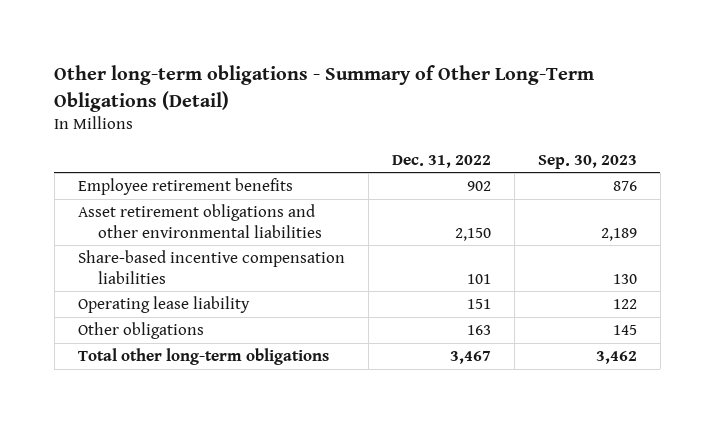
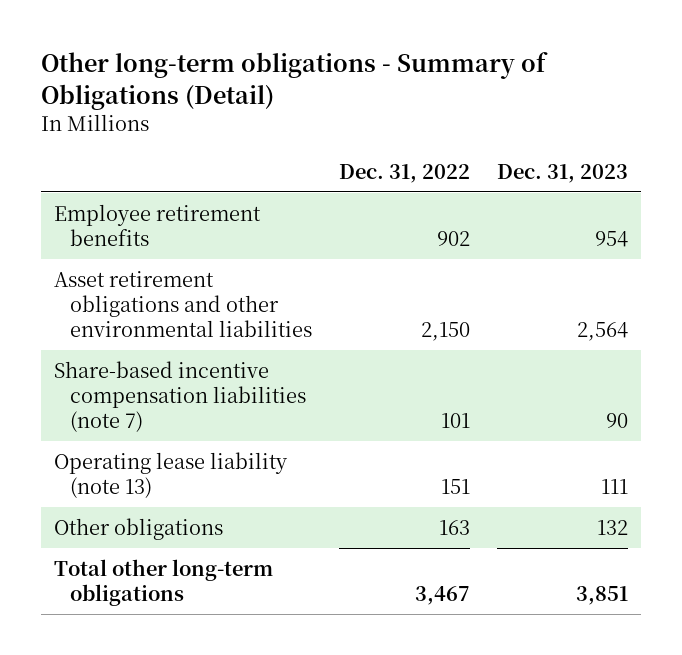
- Other long-term obligations - Summary of Other Long-Term Obligations (Detail)
+ Other long-term obligations - Summary of Obligations (Detail)
- | Dec. 31, 2022 | Sep. 30, 2023
+ | Dec. 31, 2022 | Dec. 31, 2023
- Share-based incentive compensation liabilities | 101 | 130
- Operating lease liability | 151 | 122
+ Share-based incentive compensation liabilities (note 7) | 101 | 90
+ Operating lease liability (note 13) | 151 | 111

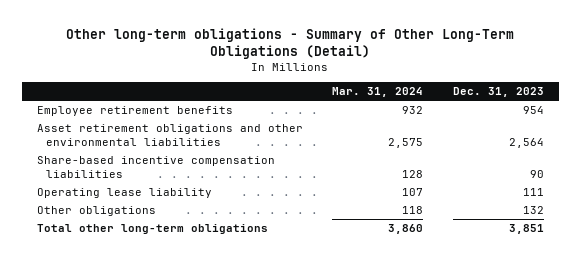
- Other long-term obligations - Summary of Obligations (Detail)
+ Other long-term obligations - Summary of Other Long-Term Obligations (Detail)
- | Dec. 31, 2022 | Dec. 31, 2023
+ | Mar. 31, 2024 | Dec. 31, 2023
- Share-based incentive compensation liabilities (note 7) | 101 | 90
- Operating lease liability (note 13) | 151 | 111
+ Share-based incentive compensation liabilities | 128 | 90
+ Operating lease liability | 107 | 111

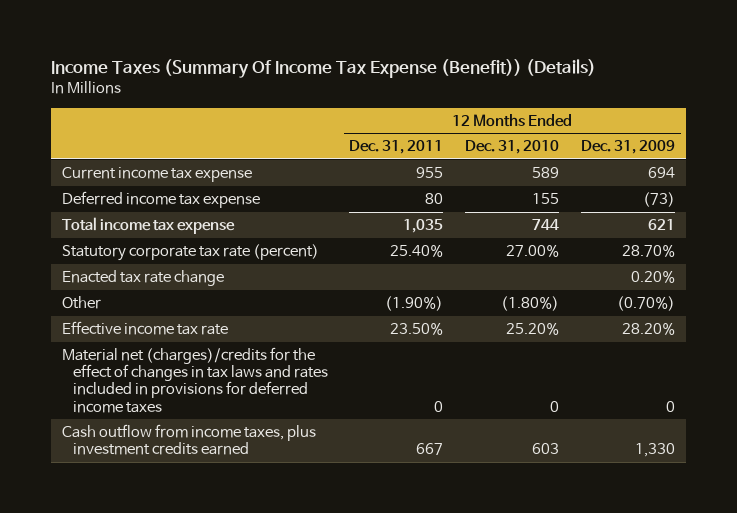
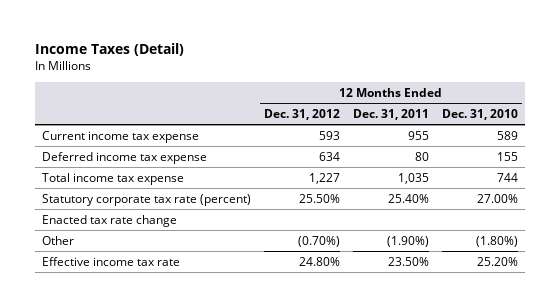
- Income Taxes (Summary Of Income Tax Expense (Benefit)) (Details)
+ Income Taxes (Detail)
- | 12 Months Ended Dec. 31, 2011 | 12 Months Ended Dec. 31, 2010 | 12 Months Ended Dec. 31, 2009
+ | 12 Months Ended Dec. 31, 2012 | 12 Months Ended Dec. 31, 2011 | 12 Months Ended Dec. 31, 2010
- Material net (charges)/credits for the effect of changes in tax laws and rates included in provisions for deferred income taxes | 0 | 0 | 0
- Cash outflow from income taxes, plus investment credits earned | 667 | 603 | 1,330

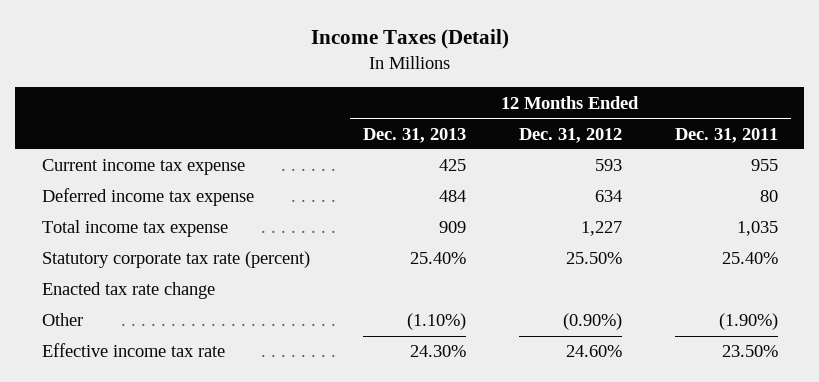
- | 12 Months Ended Dec. 31, 2012 | 12 Months Ended Dec. 31, 2011 | 12 Months Ended Dec. 31, 2010
+ | 12 Months Ended Dec. 31, 2013 | 12 Months Ended Dec. 31, 2012 | 12 Months Ended Dec. 31, 2011
- Other | (0.70%) | (1.90%) | (1.80%)
- Effective income tax rate | 24.80% | 23.50% | 25.20%
+ Other | (1.10%) | (0.90%) | (1.90%)
+ Effective income tax rate | 24.30% | 24.60% | 23.50%

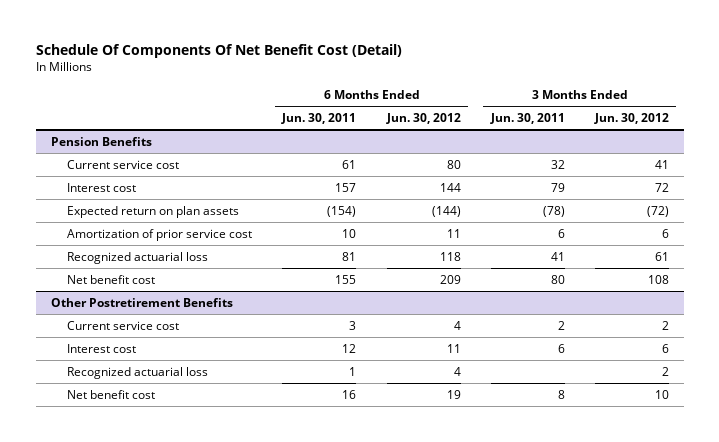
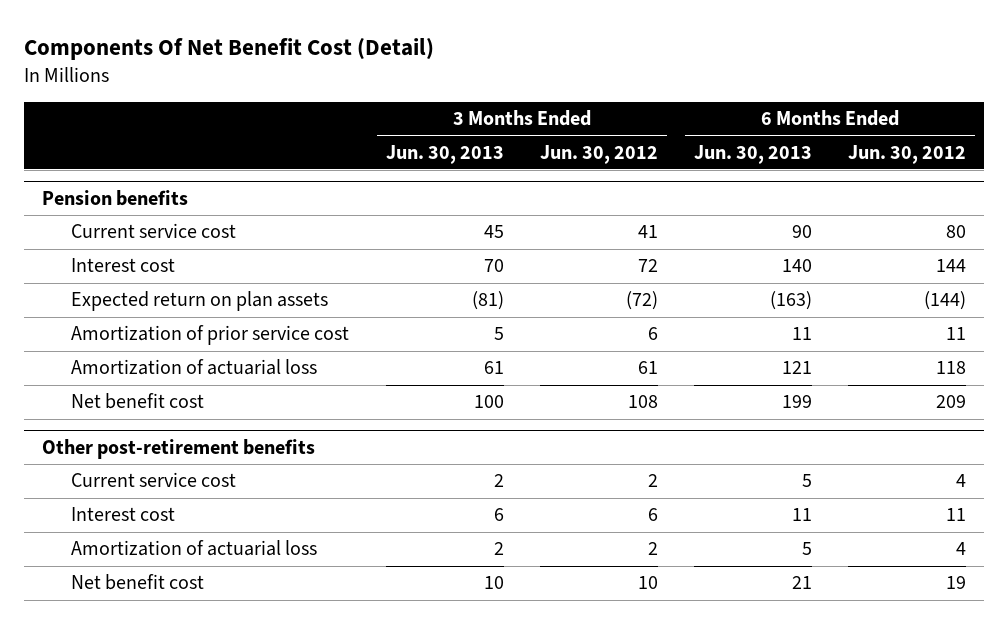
- Schedule Of Components Of Net Benefit Cost (Detail)
+ Components Of Net Benefit Cost (Detail)
- | 6 Months Ended Jun. 30, 2011 | 6 Months Ended Jun. 30, 2012 | 3 Months Ended Jun. 30, 2011 | 3 Months Ended Jun. 30, 2012
+ | 3 Months Ended Jun. 30, 2013 | 3 Months Ended Jun. 30, 2012 | 6 Months Ended Jun. 30, 2013 | 6 Months Ended Jun. 30, 2012
- Pension Benefits
+ Pension benefits
- Recognized actuarial loss | 81 | 118 | 41 | 61
+ Amortization of actuarial loss | 61 | 61 | 121 | 118
- Other Postretirement Benefits
+ Other post-retirement benefits
- Recognized actuarial loss | 1 | 4 | | 2
+ Amortization of actuarial loss | 2 | 2 | 5 | 4

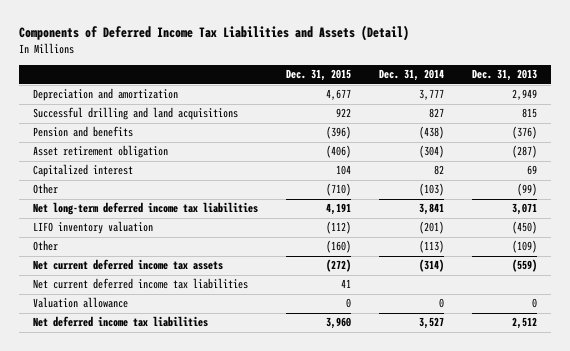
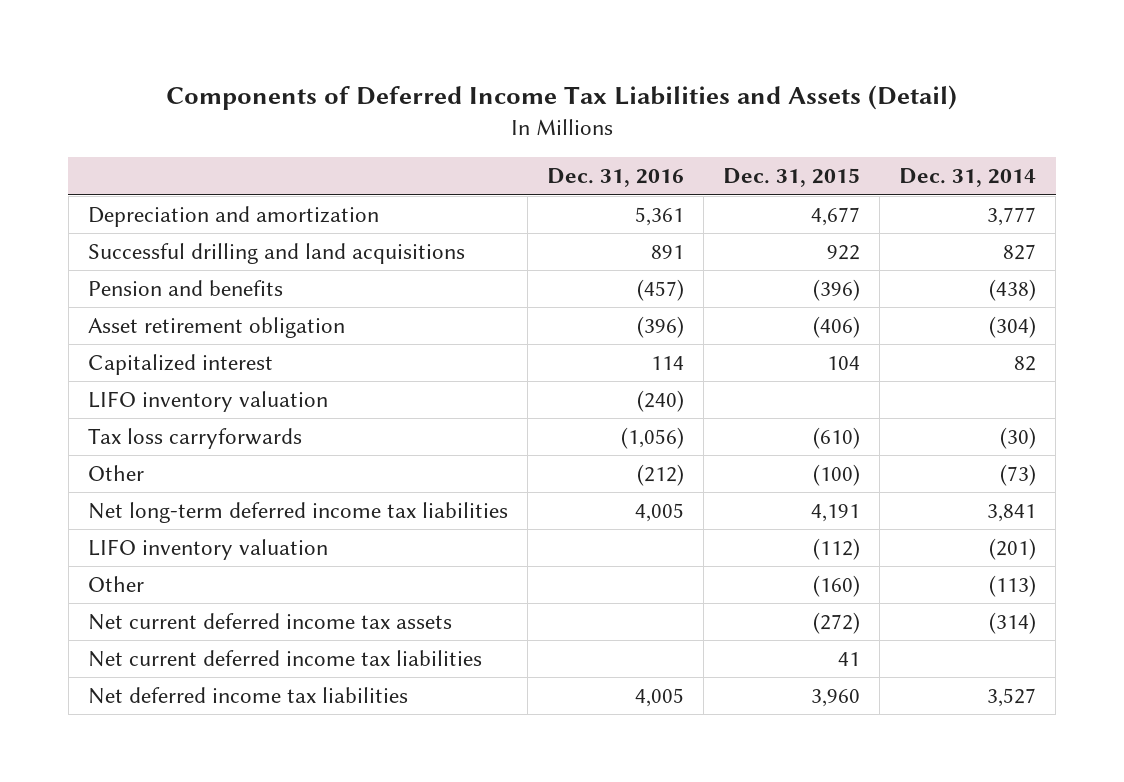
- | Dec. 31, 2015 | Dec. 31, 2014 | Dec. 31, 2013
+ | Dec. 31, 2016 | Dec. 31, 2015 | Dec. 31, 2014
- Other | (710) | (103) | (99)
+ LIFO inventory valuation | (240) | |
+ Tax loss carryforwards | (1,056) | (610) | (30)
+ Other | (212) | (100) | (73)
- Valuation allowance | 0 | 0 | 0

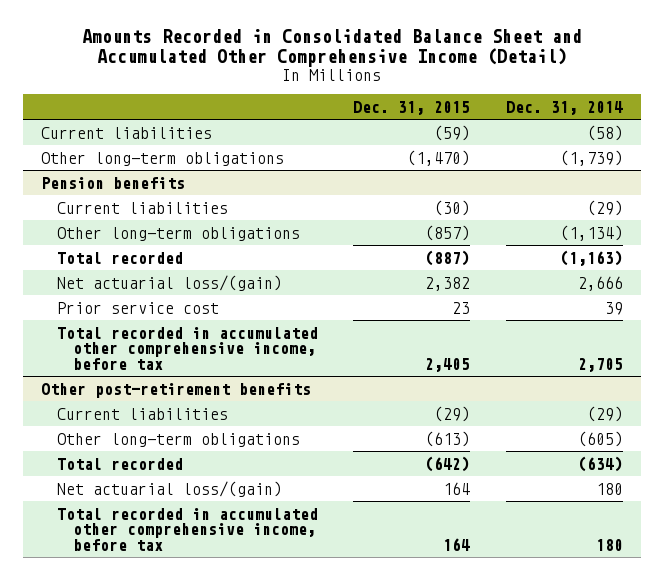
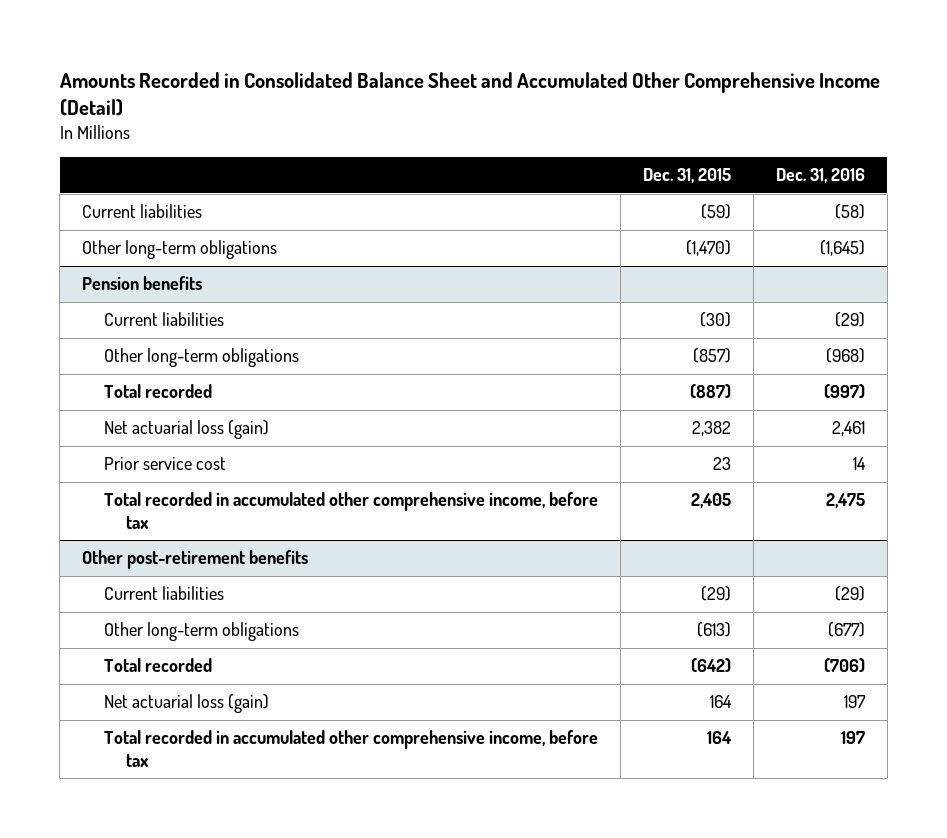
- | Dec. 31, 2015 | Dec. 31, 2014
+ | Dec. 31, 2015 | Dec. 31, 2016
@ Pension benefits
- Net actuarial loss/(gain) | 2,382 | 2,666
+ Net actuarial loss (gain) | 2,382 | 2,461
@ Other post-retirement benefits
- Net actuarial loss/(gain) | 164 | 180
+ Net actuarial loss (gain) | 164 | 197

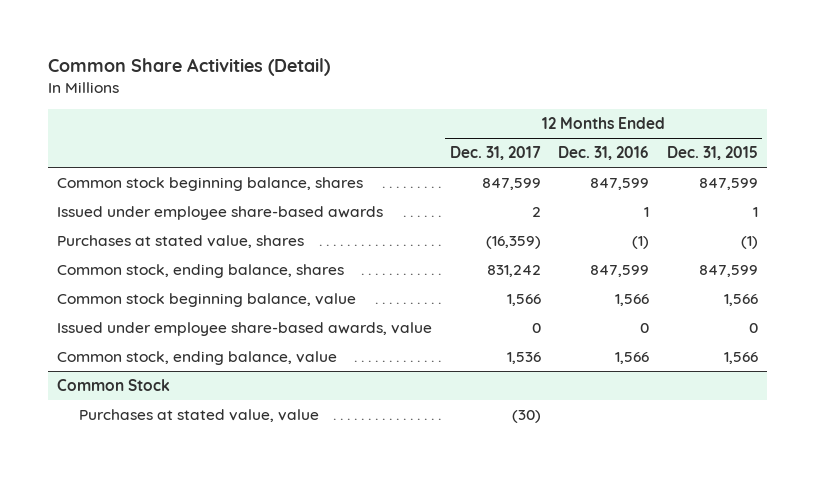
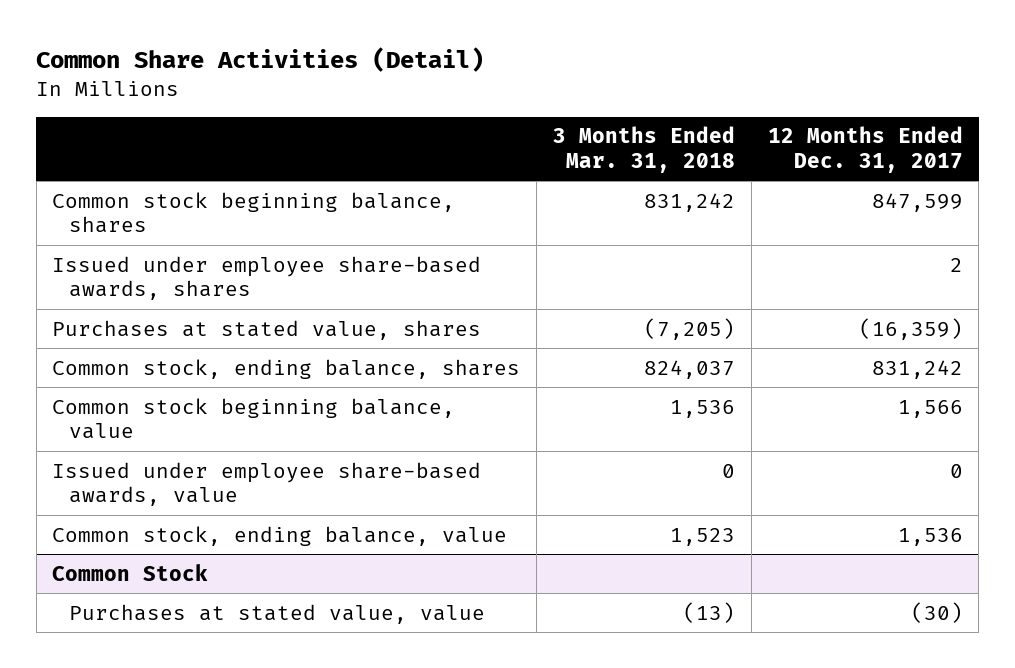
- | 12 Months Ended Dec. 31, 2017 | 12 Months Ended Dec. 31, 2016 | 12 Months Ended Dec. 31, 2015
+ | 3 Months Ended Mar. 31, 2018 | 12 Months Ended Dec. 31, 2017
- Issued under employee share-based awards | 2 | 1 | 1
+ Issued under employee share-based awards, shares | | 2

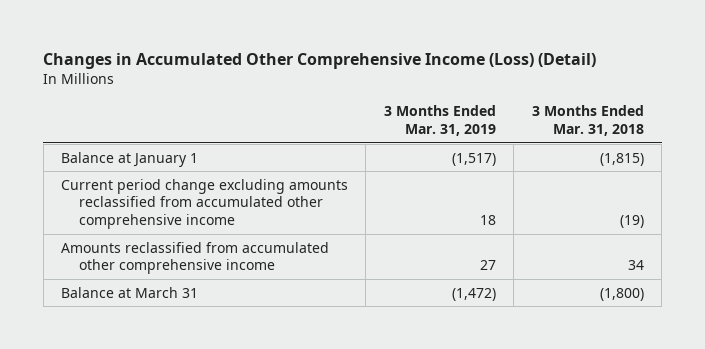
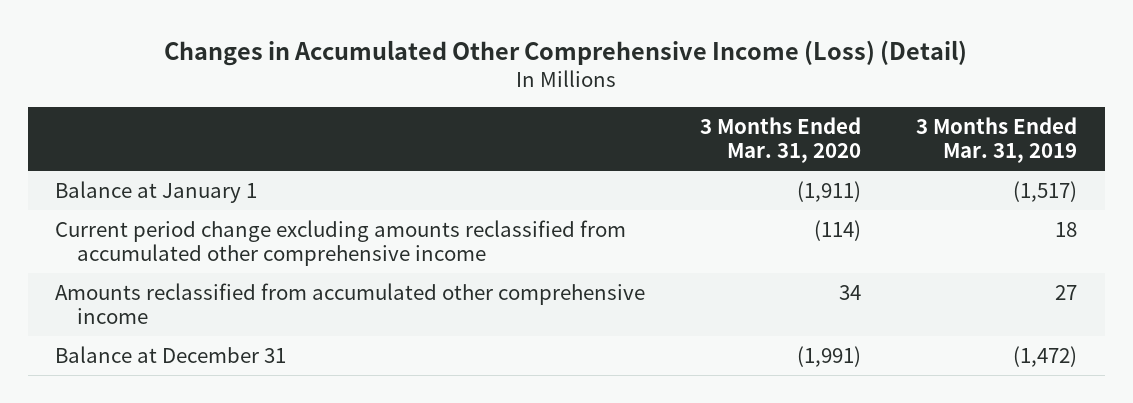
- | 3 Months Ended Mar. 31, 2019 | 3 Months Ended Mar. 31, 2018
+ | 3 Months Ended Mar. 31, 2020 | 3 Months Ended Mar. 31, 2019
- Balance at March 31 | (1,472) | (1,800)
+ Balance at December 31 | (1,991) | (1,472)

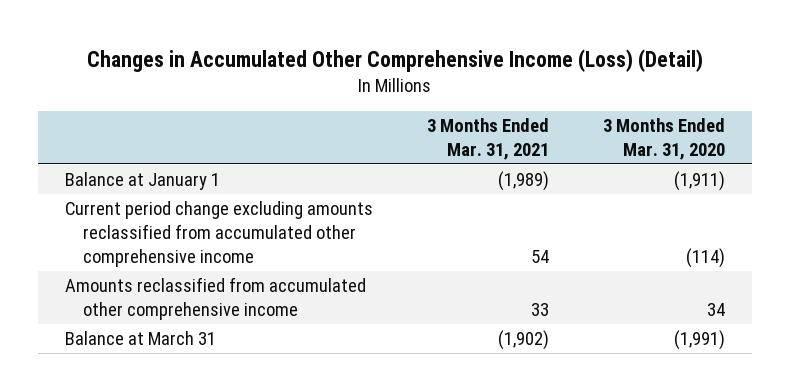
- | 3 Months Ended Mar. 31, 2020 | 3 Months Ended Mar. 31, 2019
+ | 3 Months Ended Mar. 31, 2021 | 3 Months Ended Mar. 31, 2020
- Balance at December 31 | (1,991) | (1,472)
+ Balance at March 31 | (1,902) | (1,991)

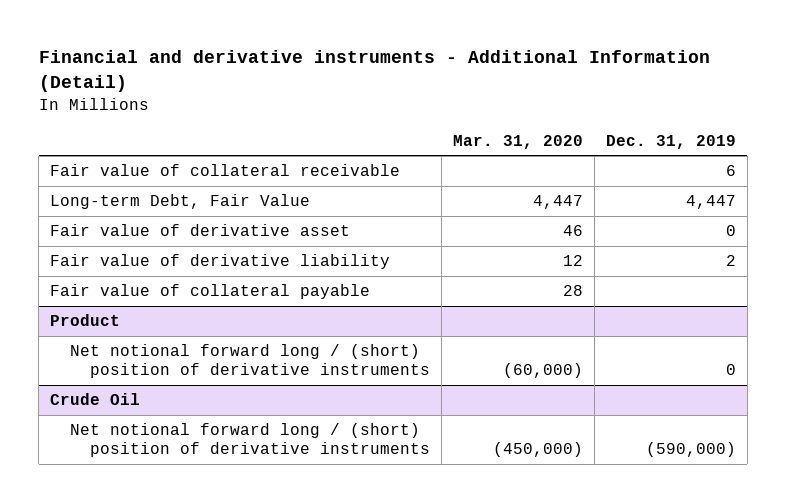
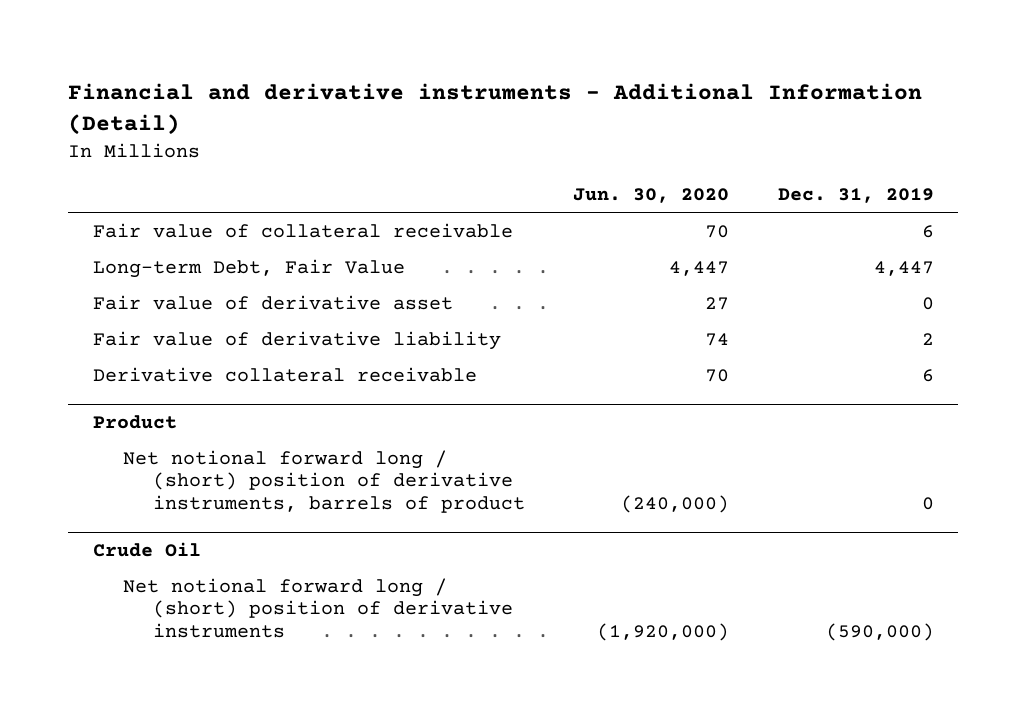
- | Mar. 31, 2020 | Dec. 31, 2019
+ | Jun. 30, 2020 | Dec. 31, 2019
- Fair value of collateral payable | 28 |
+ Derivative collateral receivable | 70 | 6
@ Product
- Net notional forward long / (short) position of derivative instruments | (60,000) | 0
+ Net notional forward long / (short) position of derivative instruments, barrels of product | (240,000) | 0

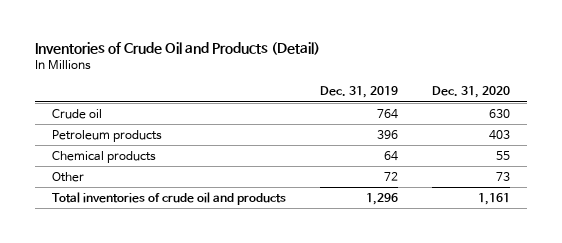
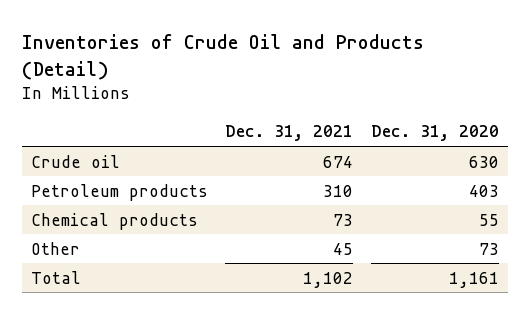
- | Dec. 31, 2019 | Dec. 31, 2020
+ | Dec. 31, 2021 | Dec. 31, 2020
- Total inventories of crude oil and products | 1,296 | 1,161
+ Total | 1,102 | 1,161

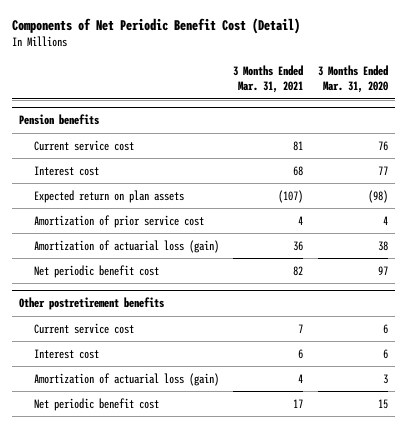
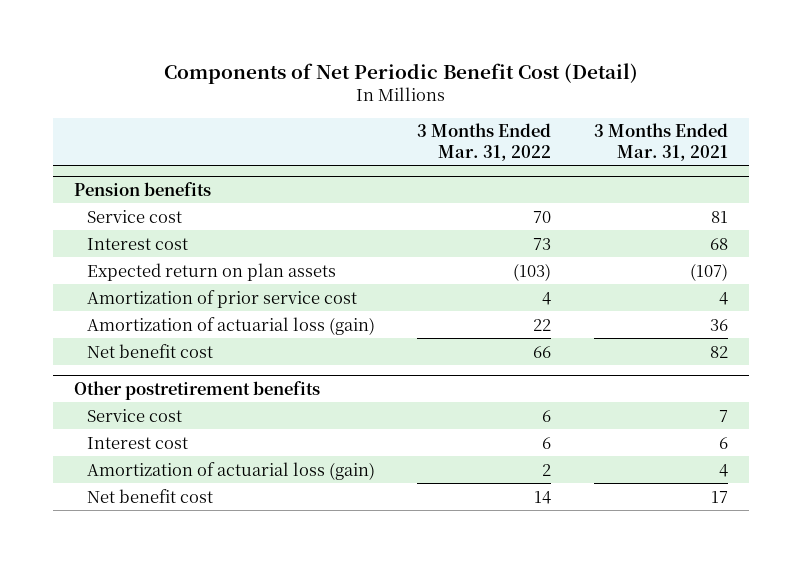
- | 3 Months Ended Mar. 31, 2021 | 3 Months Ended Mar. 31, 2020
+ | 3 Months Ended Mar. 31, 2022 | 3 Months Ended Mar. 31, 2021
@ Pension benefits
- Current service cost | 81 | 76
+ Service cost | 70 | 81
- Net periodic benefit cost | 82 | 97
+ Net benefit cost | 66 | 82
@ Other postretirement benefits
- Current service cost | 7 | 6
+ Service cost | 6 | 7
- Net periodic benefit cost | 17 | 15
+ Net benefit cost | 14 | 17

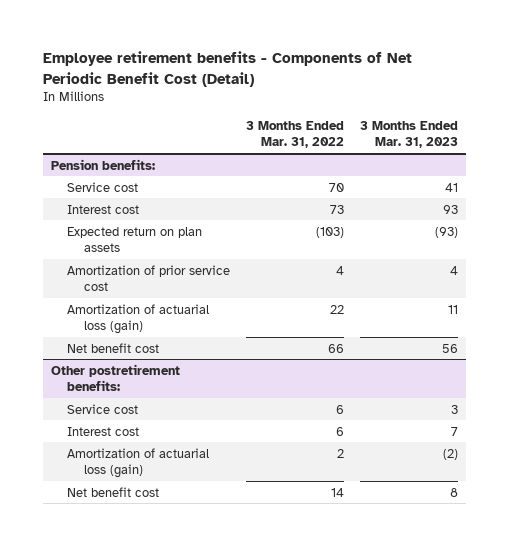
- Components of Net Periodic Benefit Cost (Detail)
+ Employee retirement benefits - Components of Net Periodic Benefit Cost (Detail)
- | 3 Months Ended Mar. 31, 2022 | 3 Months Ended Mar. 31, 2021
+ | 3 Months Ended Mar. 31, 2022 | 3 Months Ended Mar. 31, 2023
- Pension benefits
+ Pension benefits:
- Other postretirement benefits
+ Other postretirement benefits:

